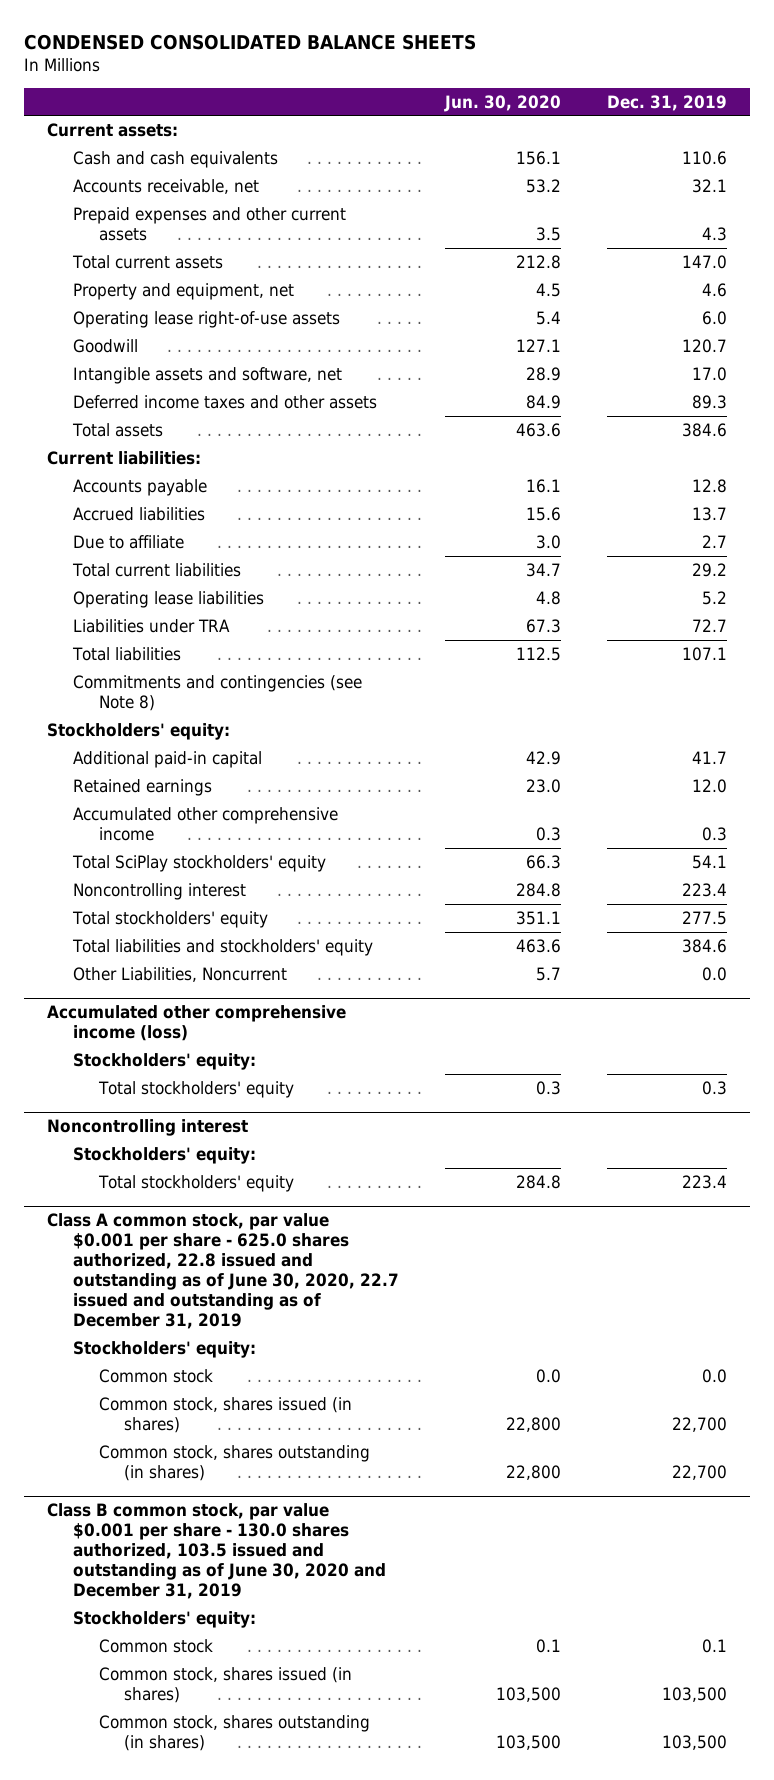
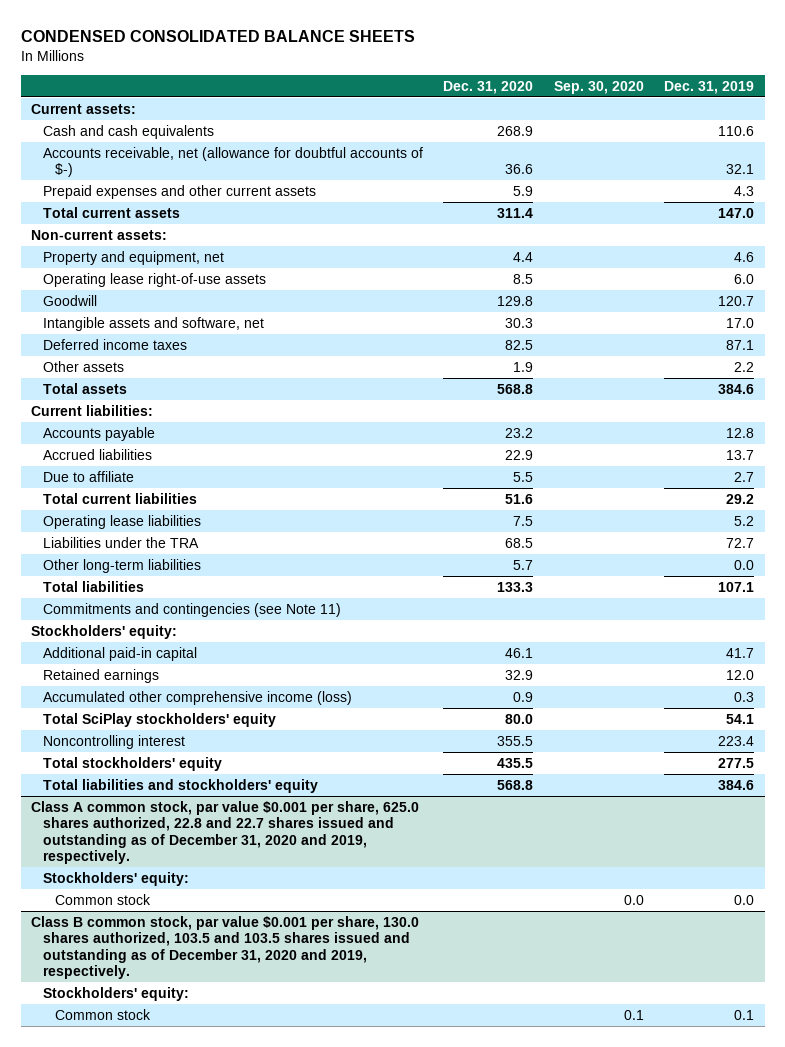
- | Jun. 30, 2020 | Dec. 31, 2019
+ | Dec. 31, 2020 | Sep. 30, 2020 | Dec. 31, 2019
- Accounts receivable, net | 53.2 | 32.1
+ Accounts receivable, net (allowance for doubtful accounts of $-) | 36.6 | | 32.1
+ Non-current assets:
- Deferred income taxes and other assets | 84.9 | 89.3
+ Deferred income taxes | 82.5 | | 87.1
+ Other assets | 1.9 | | 2.2
- Liabilities under TRA | 67.3 | 72.7
+ Liabilities under the TRA | 68.5 | | 72.7
+ Other long-term liabilities | 5.7 | | 0.0
- Commitments and contingencies (see Note 8)
+ Commitments and contingencies (see Note 11)
- Accumulated other comprehensive income | 0.3 | 0.3
+ Accumulated other comprehensive income (loss) | 0.9 | | 0.3
- Other Liabilities, Noncurrent | 5.7 | 0.0
- Accumulated other comprehensive income (loss)
- Stockholders' equity:
- Total stockholders' equity | 0.3 | 0.3
- Noncontrolling interest
- Stockholders' equity:
- Total stockholders' equity | 284.8 | 223.4
- Class A common stock, par value $0.001 per share - 625.0 shares authorized, 22.8 issued and outstanding as of June 30, 2020, 22.7 issued and outstanding as of December 31, 2019
+ Class A common stock, par value $0.001 per share, 625.0 shares authorized, 22.8 and 22.7 shares issued and outstanding as of December 31, 2020 and 2019, respectively.
- Common stock, shares issued (in shares) | 22,800 | 22,700
- Common stock, shares outstanding (in shares) | 22,800 | 22,700
- Class B common stock, par value $0.001 per share - 130.0 shares authorized, 103.5 issued and outstanding as of June 30, 2020 and December 31, 2019
+ Class B common stock, par value $0.001 per share, 130.0 shares authorized, 103.5 and 103.5 shares issued and outstanding as of December 31, 2020 and 2019, respectively.
- Common stock, shares issued (in shares) | 103,500 | 103,500
- Common stock, shares outstanding (in shares) | 103,500 | 103,500

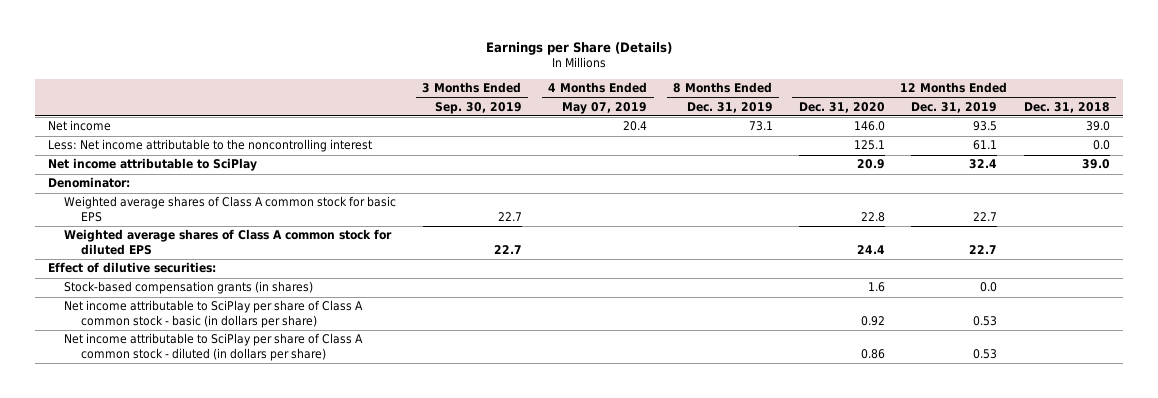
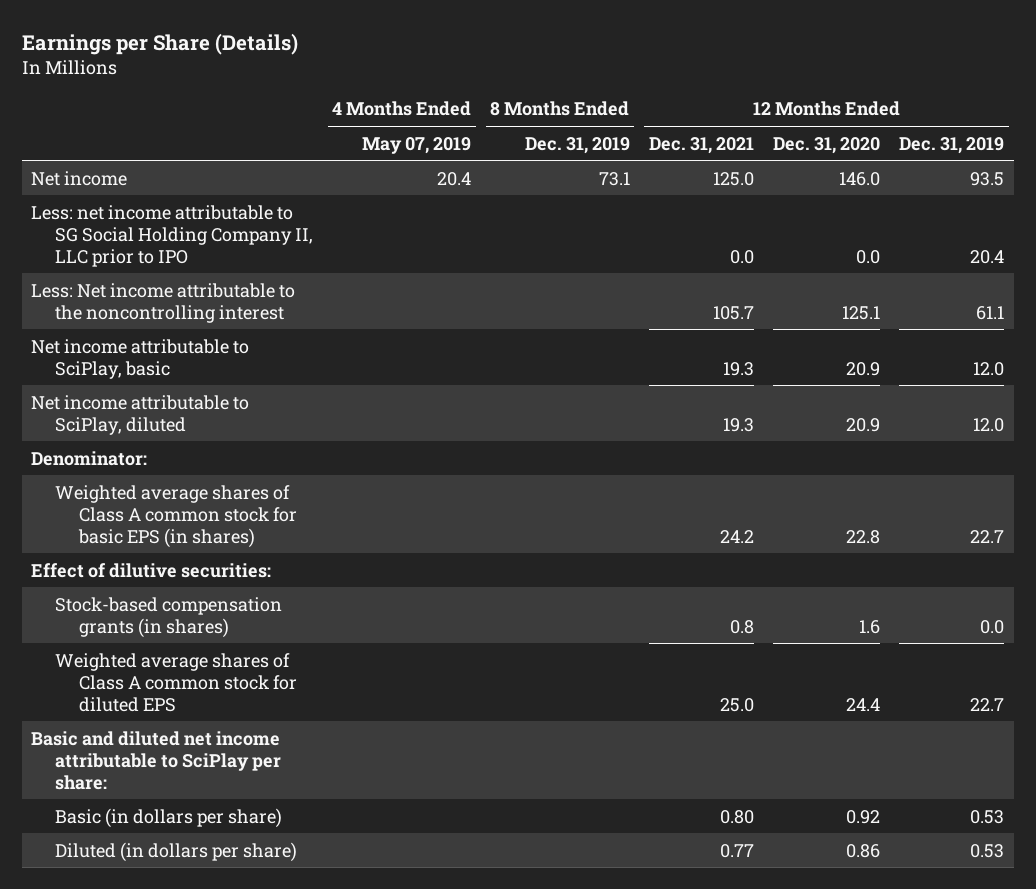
- | 3 Months Ended Sep. 30, 2019 | 4 Months Ended May 07, 2019 | 8 Months Ended Dec. 31, 2019 | 12 Months Ended Dec. 31, 2020 | 12 Months Ended Dec. 31, 2019 | 12 Months Ended Dec. 31, 2018
+ | 4 Months Ended May 07, 2019 | 8 Months Ended Dec. 31, 2019 | 12 Months Ended Dec. 31, 2021 | 12 Months Ended Dec. 31, 2020 | 12 Months Ended Dec. 31, 2019
+ Less: net income attributable to SG Social Holding Company II, LLC prior to IPO | | | 0.0 | 0.0 | 20.4
- Net income attributable to SciPlay | | | | 20.9 | 32.4 | 39.0
+ Net income attributable to SciPlay, basic | | | 19.3 | 20.9 | 12.0
+ Net income attributable to SciPlay, diluted | | | 19.3 | 20.9 | 12.0
- Weighted average shares of Class A common stock for basic EPS | 22.7 | | | 22.8 | 22.7 |
+ Weighted average shares of Class A common stock for basic EPS (in shares) | | | 24.2 | 22.8 | 22.7
- Net income attributable to SciPlay per share of Class A common stock - basic (in dollars per share) | | | | 0.92 | 0.53 |
- Net income attributable to SciPlay per share of Class A common stock - diluted (in dollars per share) | | | | 0.86 | 0.53 |
moved down: Weighted average shares of Class A common stock for diluted EPS | | | 25.0 | 24.4 | 22.7
+ Basic and diluted net income attributable to SciPlay per share:
+ Basic (in dollars per share) | | | 0.80 | 0.92 | 0.53
+ Diluted (in dollars per share) | | | 0.77 | 0.86 | 0.53

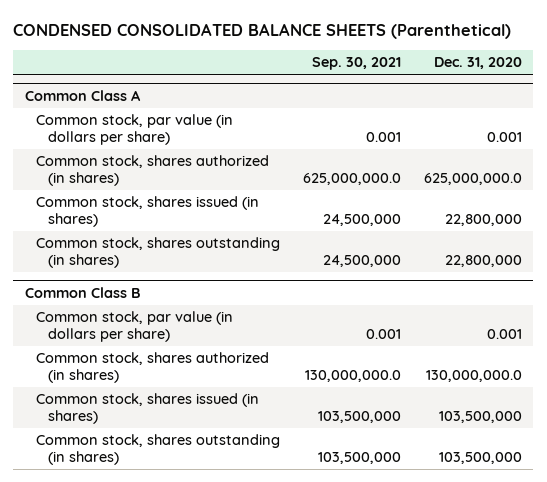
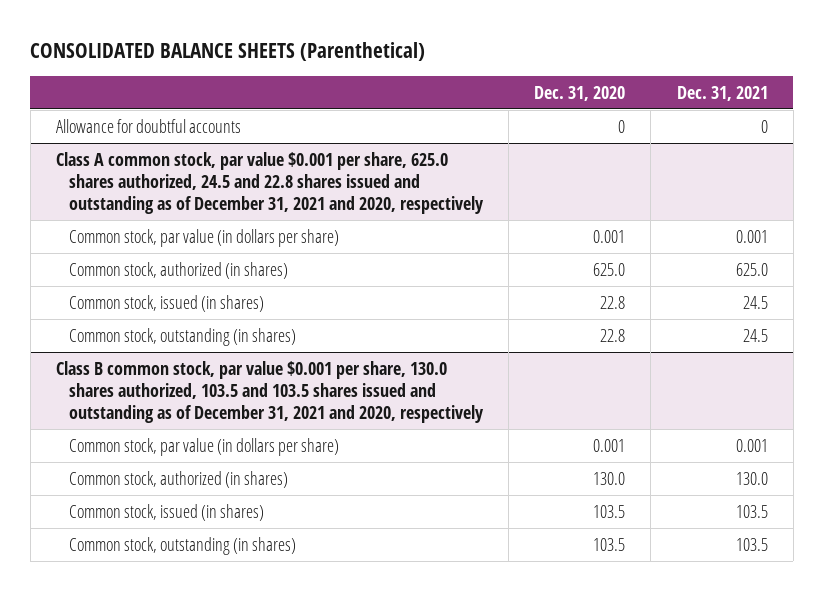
- CONDENSED CONSOLIDATED BALANCE SHEETS (Parenthetical)
+ CONSOLIDATED BALANCE SHEETS (Parenthetical)
- | Sep. 30, 2021 | Dec. 31, 2020
+ | Dec. 31, 2020 | Dec. 31, 2021
- Common Class A
+ Allowance for doubtful accounts | 0 | 0
+ Class A common stock, par value $0.001 per share, 625.0 shares authorized, 24.5 and 22.8 shares issued and outstanding as of December 31, 2021 and 2020, respectively
- Common stock, shares authorized (in shares) | 625,000,000.0 | 625,000,000.0
- Common stock, shares issued (in shares) | 24,500,000 | 22,800,000
- Common stock, shares outstanding (in shares) | 24,500,000 | 22,800,000
- Common Class B
+ Common stock, authorized (in shares) | 625.0 | 625.0
+ Common stock, issued (in shares) | 22.8 | 24.5
+ Common stock, outstanding (in shares) | 22.8 | 24.5
+ Class B common stock, par value $0.001 per share, 130.0 shares authorized, 103.5 and 103.5 shares issued and outstanding as of December 31, 2021 and 2020, respectively
- Common stock, shares authorized (in shares) | 130,000,000.0 | 130,000,000.0
- Common stock, shares issued (in shares) | 103,500,000 | 103,500,000
- Common stock, shares outstanding (in shares) | 103,500,000 | 103,500,000
+ Common stock, authorized (in shares) | 130.0 | 130.0
+ Common stock, issued (in shares) | 103.5 | 103.5
+ Common stock, outstanding (in shares) | 103.5 | 103.5

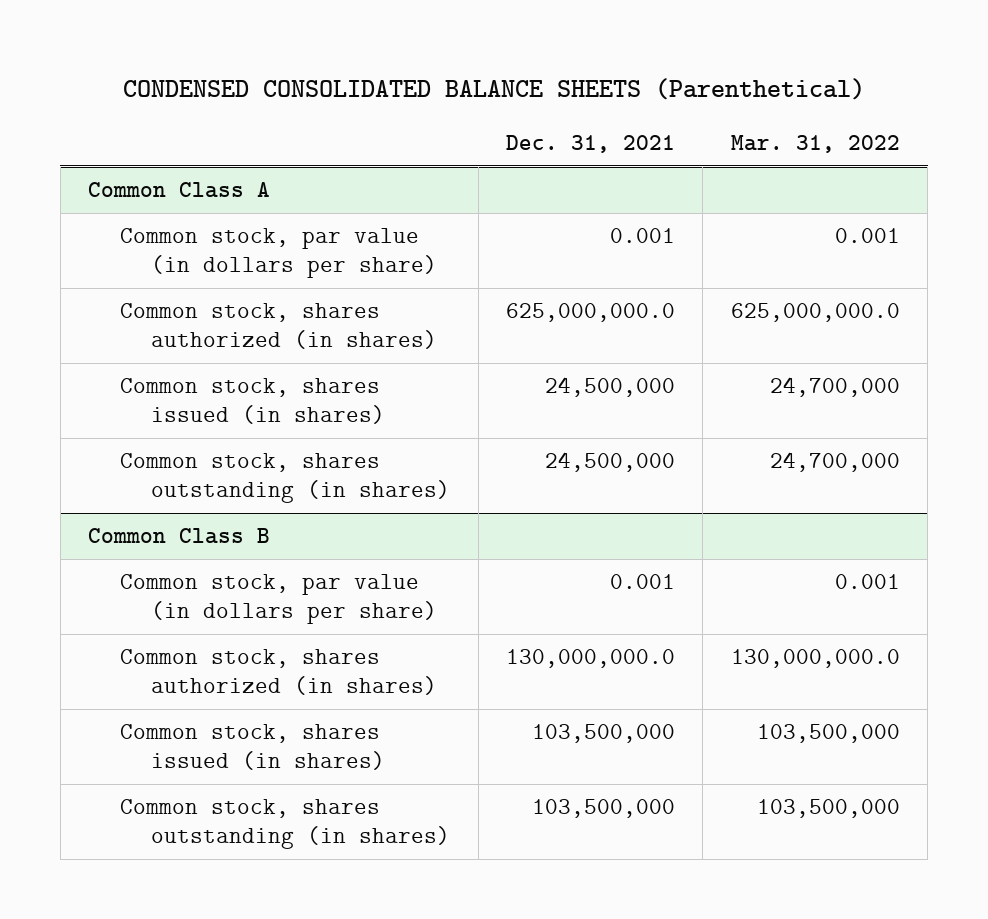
- CONSOLIDATED BALANCE SHEETS (Parenthetical)
+ CONDENSED CONSOLIDATED BALANCE SHEETS (Parenthetical)
- | Dec. 31, 2020 | Dec. 31, 2021
+ | Dec. 31, 2021 | Mar. 31, 2022
- Allowance for doubtful accounts | 0 | 0
- Class A common stock, par value $0.001 per share, 625.0 shares authorized, 24.5 and 22.8 shares issued and outstanding as of December 31, 2021 and 2020, respectively
+ Common Class A
- Common stock, authorized (in shares) | 625.0 | 625.0
- Common stock, issued (in shares) | 22.8 | 24.5
- Common stock, outstanding (in shares) | 22.8 | 24.5
- Class B common stock, par value $0.001 per share, 130.0 shares authorized, 103.5 and 103.5 shares issued and outstanding as of December 31, 2021 and 2020, respectively
+ Common stock, shares authorized (in shares) | 625,000,000.0 | 625,000,000.0
+ Common stock, shares issued (in shares) | 24,500,000 | 24,700,000
+ Common stock, shares outstanding (in shares) | 24,500,000 | 24,700,000
+ Common Class B
- Common stock, authorized (in shares) | 130.0 | 130.0
- Common stock, issued (in shares) | 103.5 | 103.5
- Common stock, outstanding (in shares) | 103.5 | 103.5
+ Common stock, shares authorized (in shares) | 130,000,000.0 | 130,000,000.0
+ Common stock, shares issued (in shares) | 103,500,000 | 103,500,000
+ Common stock, shares outstanding (in shares) | 103,500,000 | 103,500,000

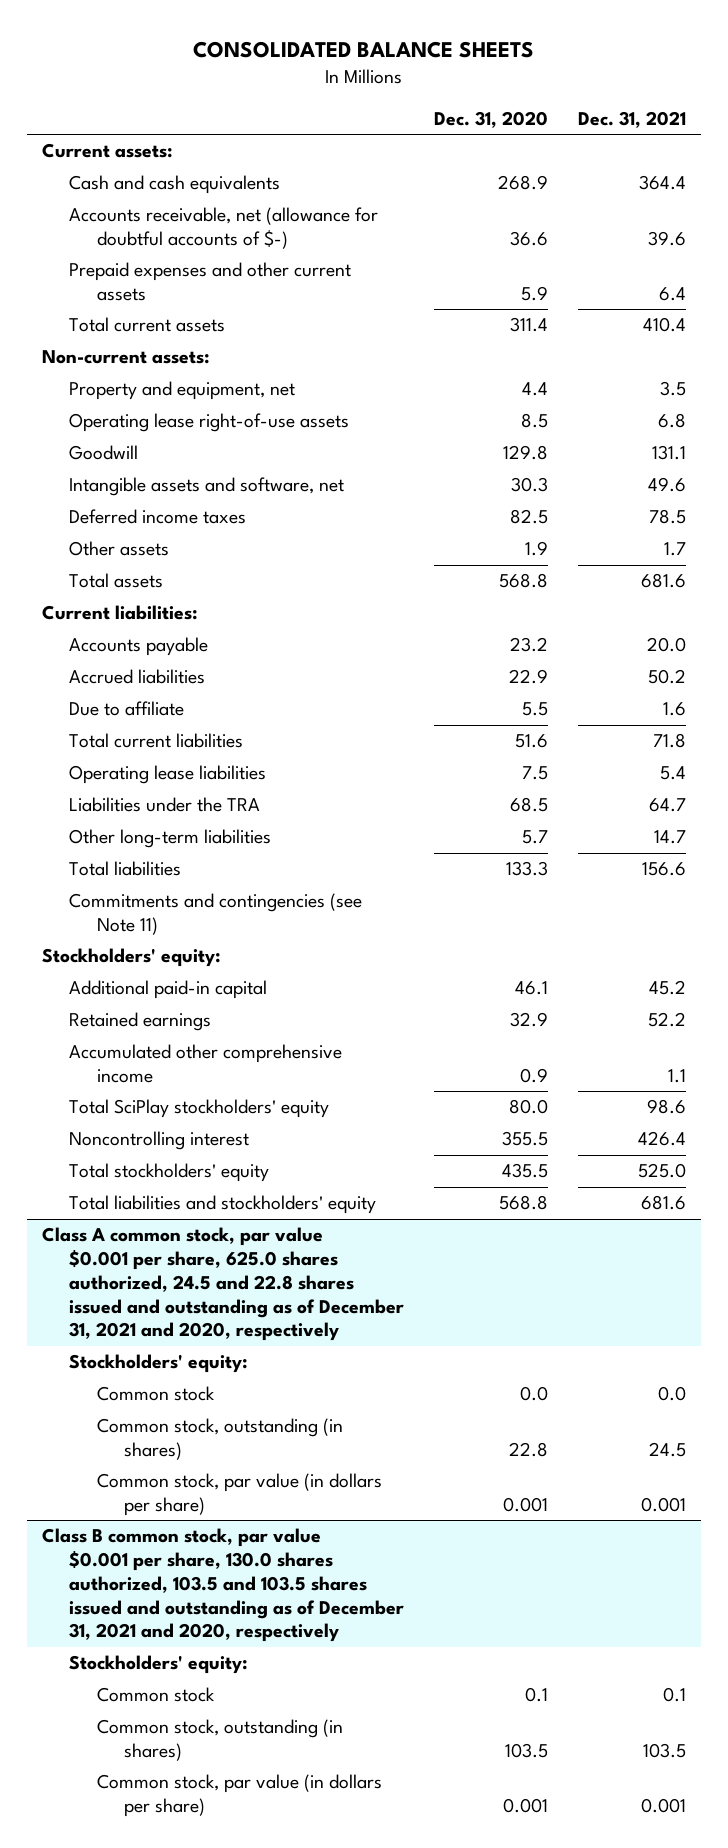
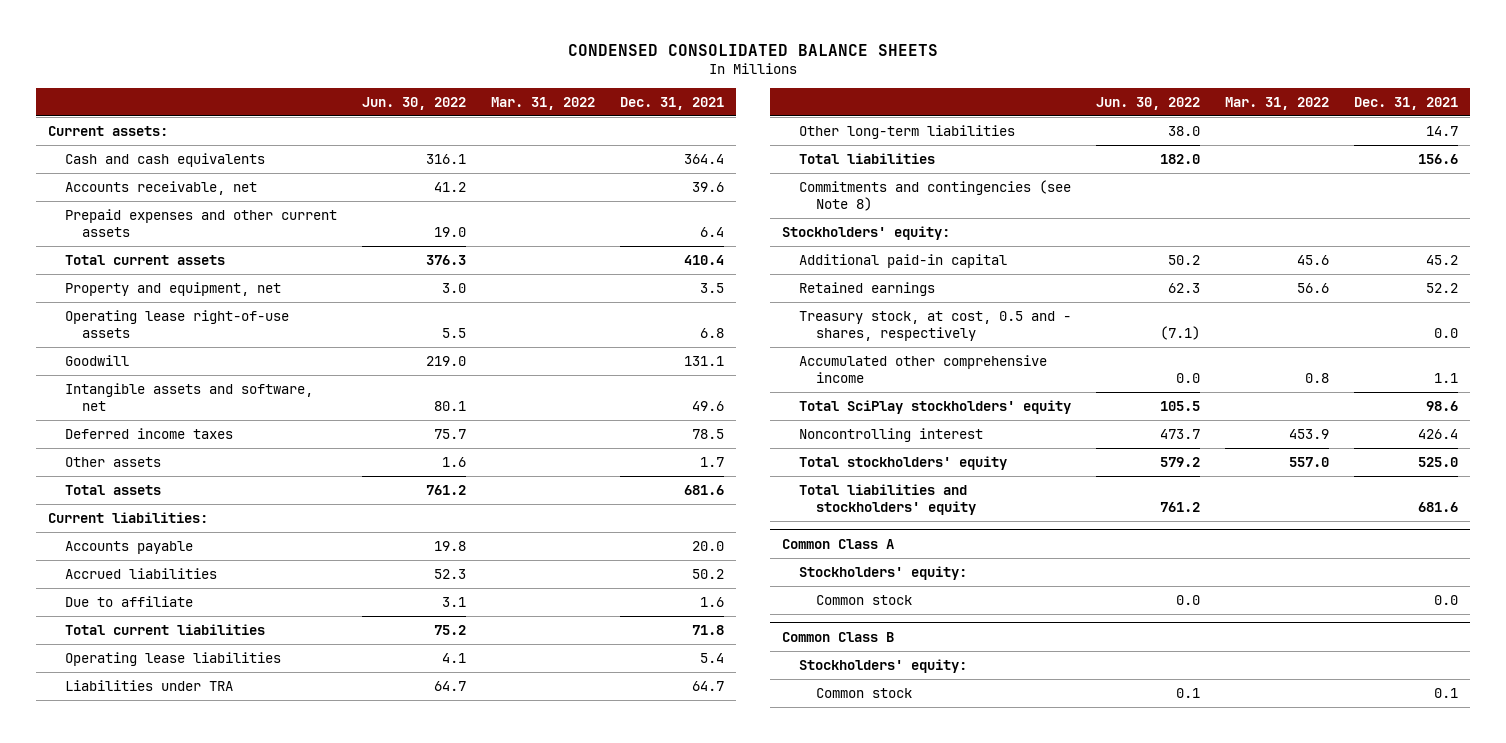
- CONSOLIDATED BALANCE SHEETS
+ CONDENSED CONSOLIDATED BALANCE SHEETS
- | Dec. 31, 2020 | Dec. 31, 2021
+ | Jun. 30, 2022 | Mar. 31, 2022 | Dec. 31, 2021
- Accounts receivable, net (allowance for doubtful accounts of $-) | 36.6 | 39.6
+ Accounts receivable, net | 41.2 | | 39.6
- Non-current assets:
- Liabilities under the TRA | 68.5 | 64.7
+ Liabilities under TRA | 64.7 | | 64.7
- Commitments and contingencies (see Note 11)
+ Commitments and contingencies (see Note 8)
+ Treasury stock, at cost, 0.5 and - shares, respectively | (7.1) | | 0.0
- Class A common stock, par value $0.001 per share, 625.0 shares authorized, 24.5 and 22.8 shares issued and outstanding as of December 31, 2021 and 2020, respectively
+ Common Class A
- Common stock, outstanding (in shares) | 22.8 | 24.5
- Common stock, par value (in dollars per share) | 0.001 | 0.001
- Class B common stock, par value $0.001 per share, 130.0 shares authorized, 103.5 and 103.5 shares issued and outstanding as of December 31, 2021 and 2020, respectively
+ Common Class B
- Common stock, outstanding (in shares) | 103.5 | 103.5
- Common stock, par value (in dollars per share) | 0.001 | 0.001

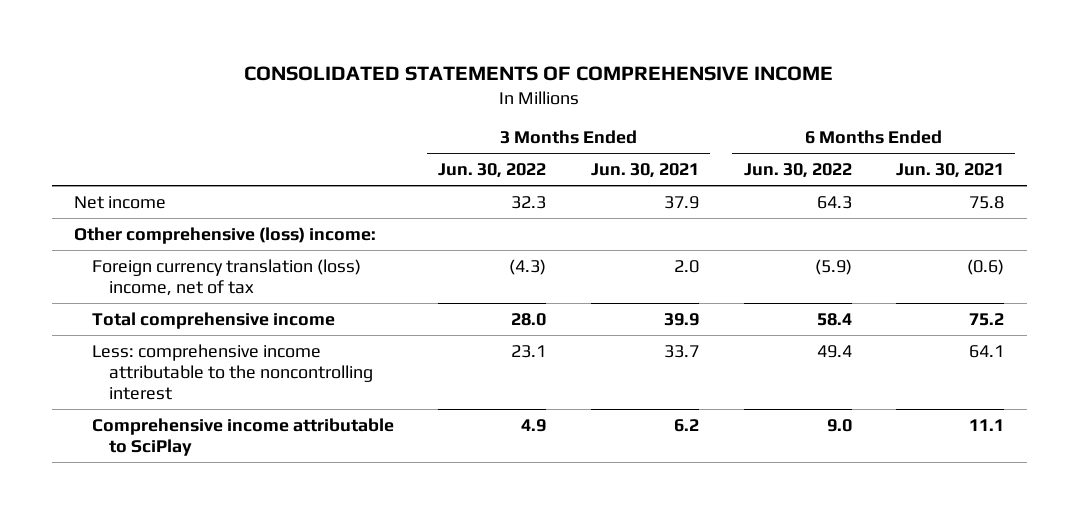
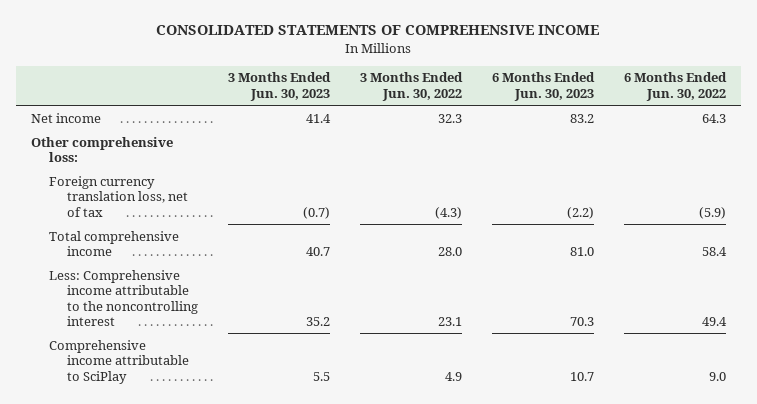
- | 3 Months Ended Jun. 30, 2022 | 3 Months Ended Jun. 30, 2021 | 6 Months Ended Jun. 30, 2022 | 6 Months Ended Jun. 30, 2021
+ | 3 Months Ended Jun. 30, 2023 | 3 Months Ended Jun. 30, 2022 | 6 Months Ended Jun. 30, 2023 | 6 Months Ended Jun. 30, 2022
- Other comprehensive (loss) income:
- Foreign currency translation (loss) income, net of tax | (4.3) | 2.0 | (5.9) | (0.6)
+ Other comprehensive loss:
+ Foreign currency translation loss, net of tax | (0.7) | (4.3) | (2.2) | (5.9)
- Less: comprehensive income attributable to the noncontrolling interest | 23.1 | 33.7 | 49.4 | 64.1
+ Less: Comprehensive income attributable to the noncontrolling interest | 35.2 | 23.1 | 70.3 | 49.4

